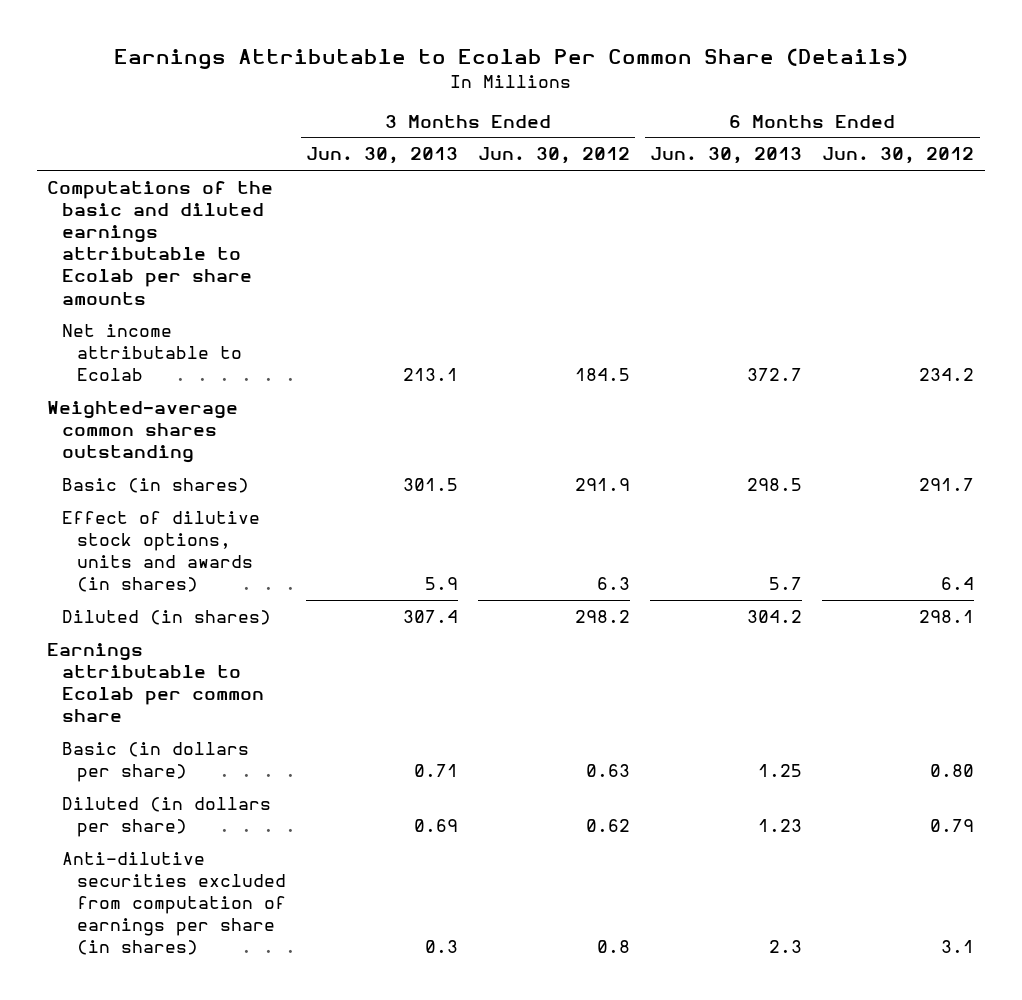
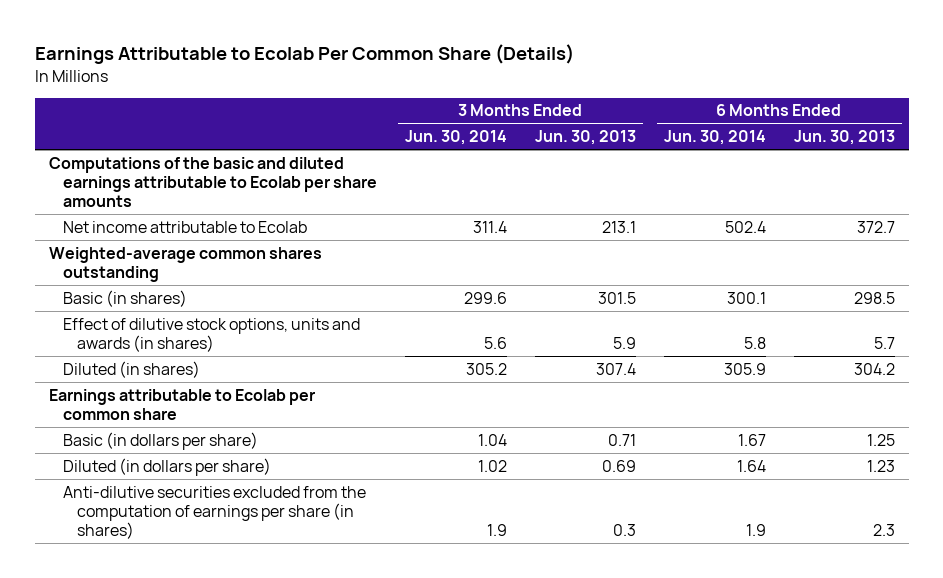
- | 3 Months Ended Jun. 30, 2013 | 3 Months Ended Jun. 30, 2012 | 6 Months Ended Jun. 30, 2013 | 6 Months Ended Jun. 30, 2012
+ | 3 Months Ended Jun. 30, 2014 | 3 Months Ended Jun. 30, 2013 | 6 Months Ended Jun. 30, 2014 | 6 Months Ended Jun. 30, 2013
- Anti-dilutive securities excluded from computation of earnings per share (in shares) | 0.3 | 0.8 | 2.3 | 3.1
+ Anti-dilutive securities excluded from the computation of earnings per share (in shares) | 1.9 | 0.3 | 1.9 | 2.3

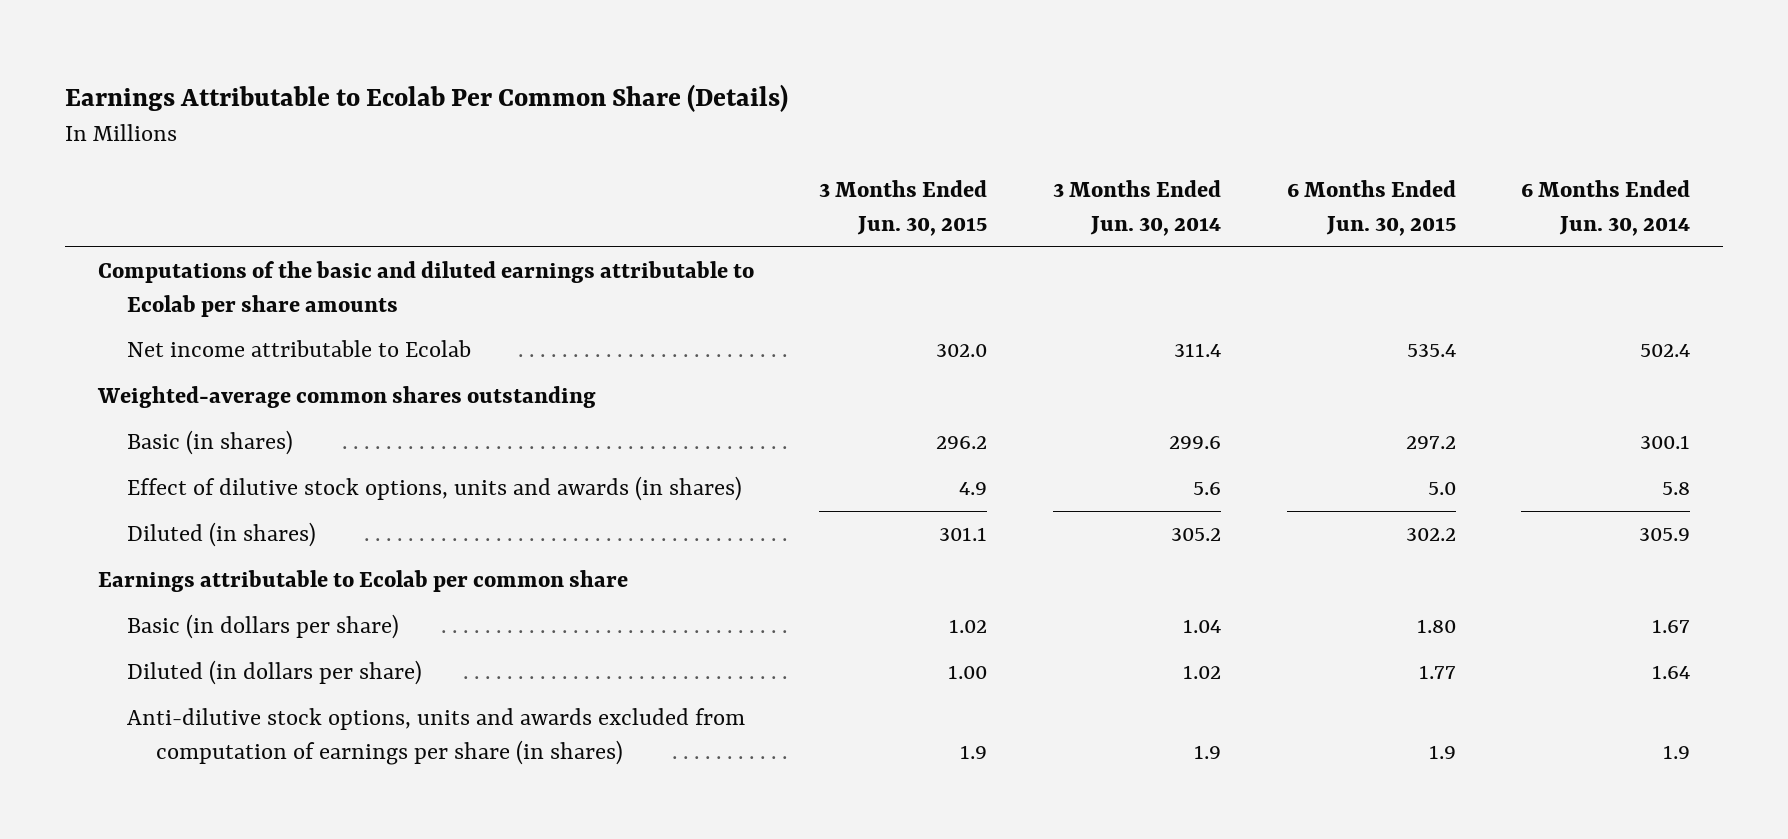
- | 3 Months Ended Jun. 30, 2014 | 3 Months Ended Jun. 30, 2013 | 6 Months Ended Jun. 30, 2014 | 6 Months Ended Jun. 30, 2013
+ | 3 Months Ended Jun. 30, 2015 | 3 Months Ended Jun. 30, 2014 | 6 Months Ended Jun. 30, 2015 | 6 Months Ended Jun. 30, 2014
- Anti-dilutive securities excluded from the computation of earnings per share (in shares) | 1.9 | 0.3 | 1.9 | 2.3
+ Anti-dilutive stock options, units and awards excluded from computation of earnings per share (in shares) | 1.9 | 1.9 | 1.9 | 1.9

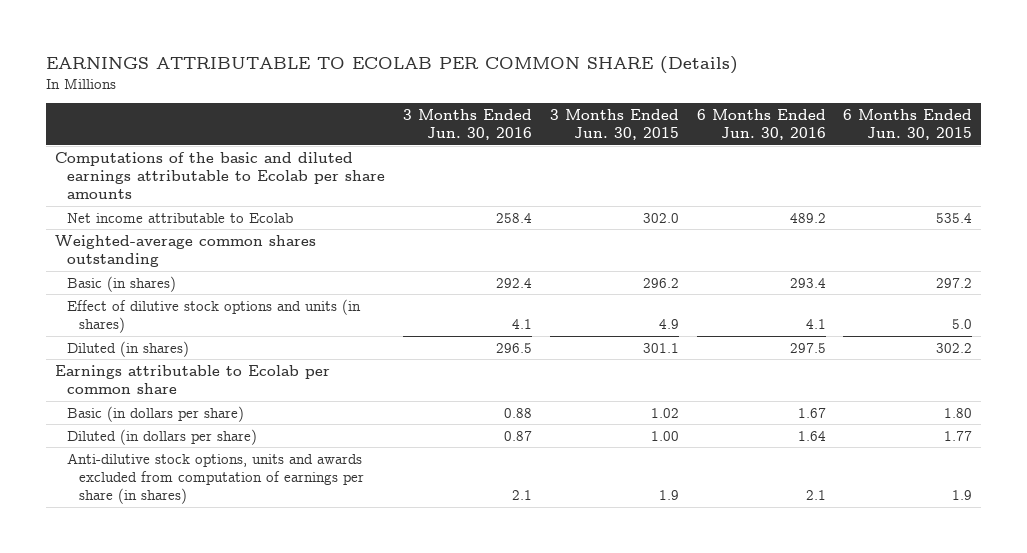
- Earnings Attributable to Ecolab Per Common Share (Details)
+ EARNINGS ATTRIBUTABLE TO ECOLAB PER COMMON SHARE (Details)
- | 3 Months Ended Jun. 30, 2015 | 3 Months Ended Jun. 30, 2014 | 6 Months Ended Jun. 30, 2015 | 6 Months Ended Jun. 30, 2014
+ | 3 Months Ended Jun. 30, 2016 | 3 Months Ended Jun. 30, 2015 | 6 Months Ended Jun. 30, 2016 | 6 Months Ended Jun. 30, 2015
- Effect of dilutive stock options, units and awards (in shares) | 4.9 | 5.6 | 5.0 | 5.8
+ Effect of dilutive stock options and units (in shares) | 4.1 | 4.9 | 4.1 | 5.0

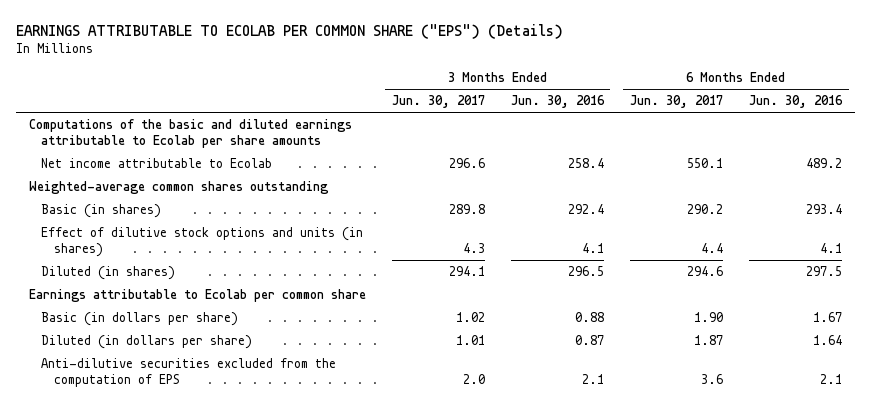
- EARNINGS ATTRIBUTABLE TO ECOLAB PER COMMON SHARE (Details)
+ EARNINGS ATTRIBUTABLE TO ECOLAB PER COMMON SHARE ("EPS") (Details)
- | 3 Months Ended Jun. 30, 2016 | 3 Months Ended Jun. 30, 2015 | 6 Months Ended Jun. 30, 2016 | 6 Months Ended Jun. 30, 2015
+ | 3 Months Ended Jun. 30, 2017 | 3 Months Ended Jun. 30, 2016 | 6 Months Ended Jun. 30, 2017 | 6 Months Ended Jun. 30, 2016
- Anti-dilutive stock options, units and awards excluded from computation of earnings per share (in shares) | 2.1 | 1.9 | 2.1 | 1.9
+ Anti-dilutive securities excluded from the computation of EPS | 2.0 | 2.1 | 3.6 | 2.1

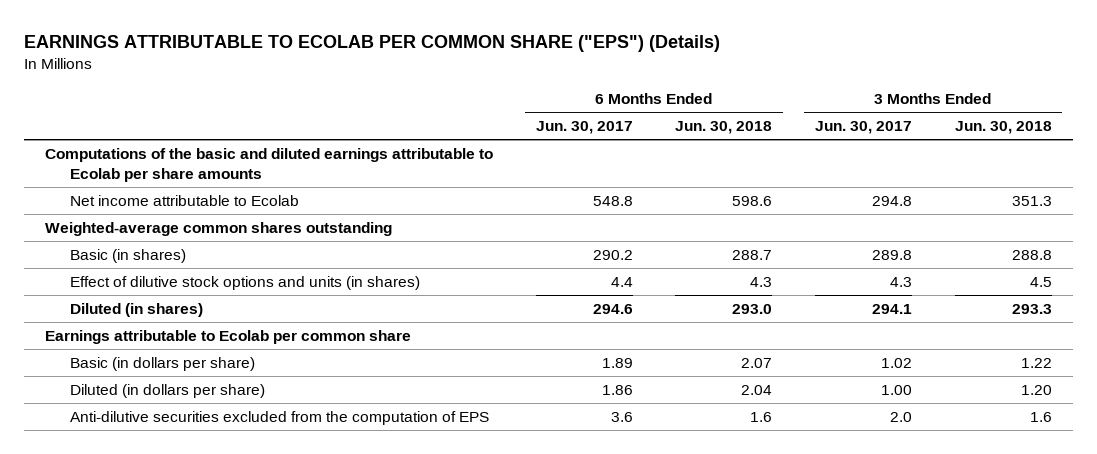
- | 3 Months Ended Jun. 30, 2017 | 3 Months Ended Jun. 30, 2016 | 6 Months Ended Jun. 30, 2017 | 6 Months Ended Jun. 30, 2016
+ | 6 Months Ended Jun. 30, 2017 | 6 Months Ended Jun. 30, 2018 | 3 Months Ended Jun. 30, 2017 | 3 Months Ended Jun. 30, 2018
- Net income attributable to Ecolab | 296.6 | 258.4 | 550.1 | 489.2
+ Net income attributable to Ecolab | 548.8 | 598.6 | 294.8 | 351.3
- Basic (in dollars per share) | 1.02 | 0.88 | 1.90 | 1.67
- Diluted (in dollars per share) | 1.01 | 0.87 | 1.87 | 1.64
+ Basic (in dollars per share) | 1.89 | 2.07 | 1.02 | 1.22
+ Diluted (in dollars per share) | 1.86 | 2.04 | 1.00 | 1.20

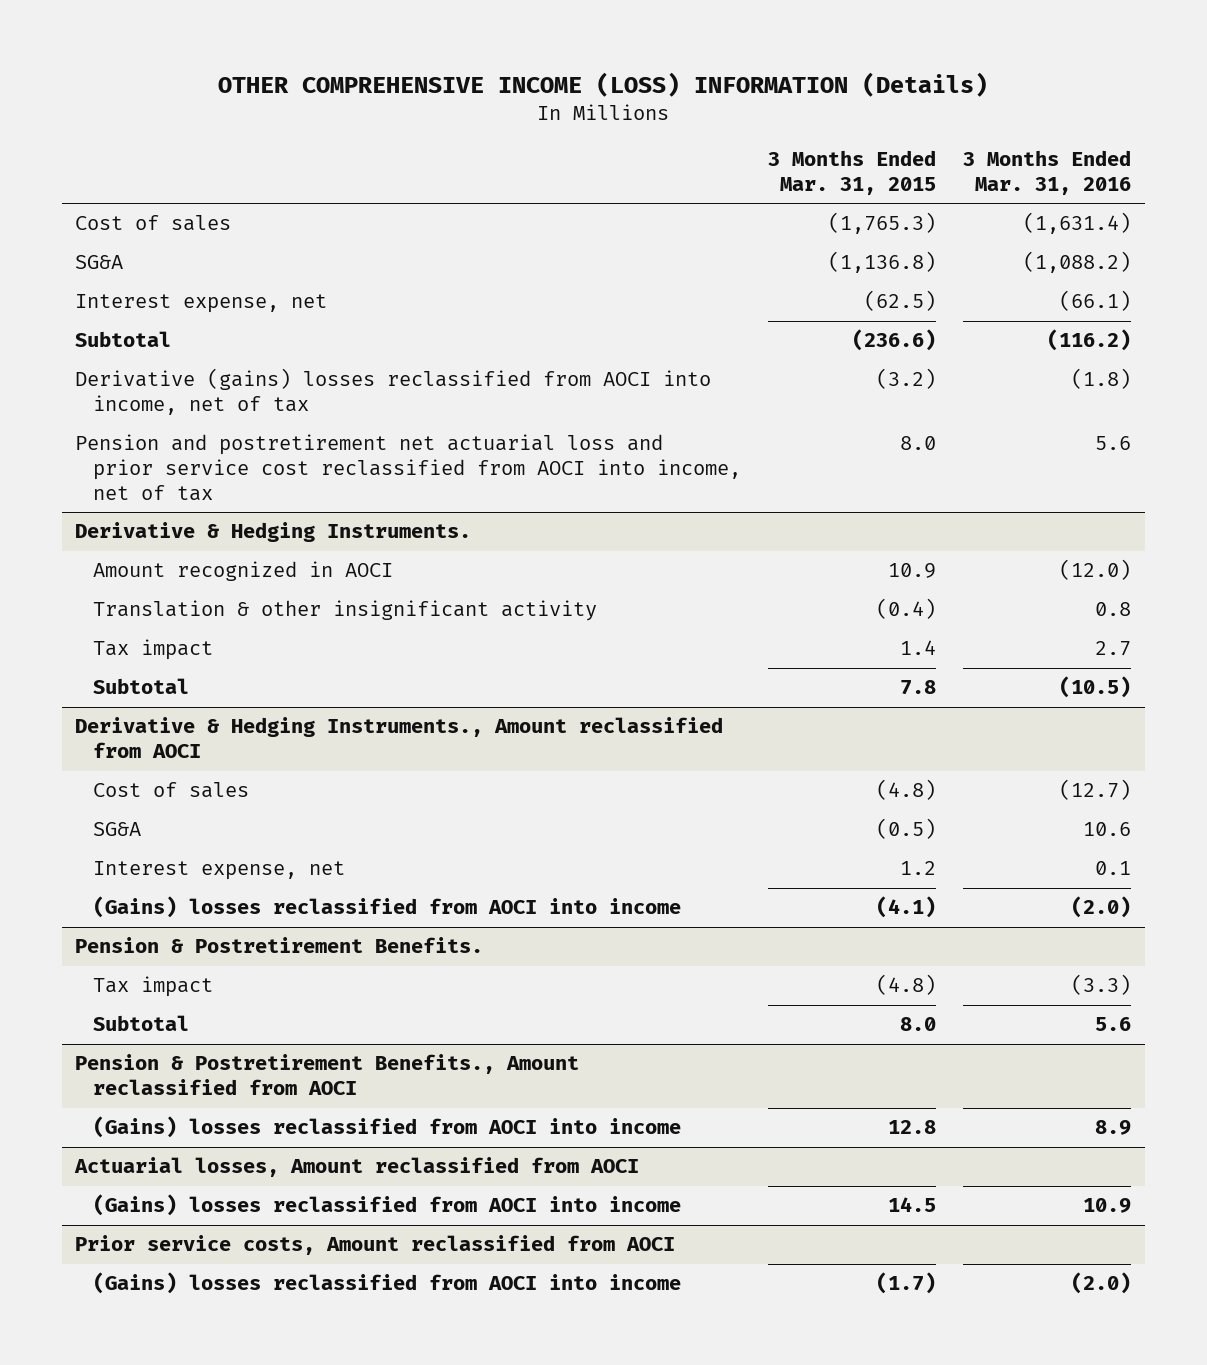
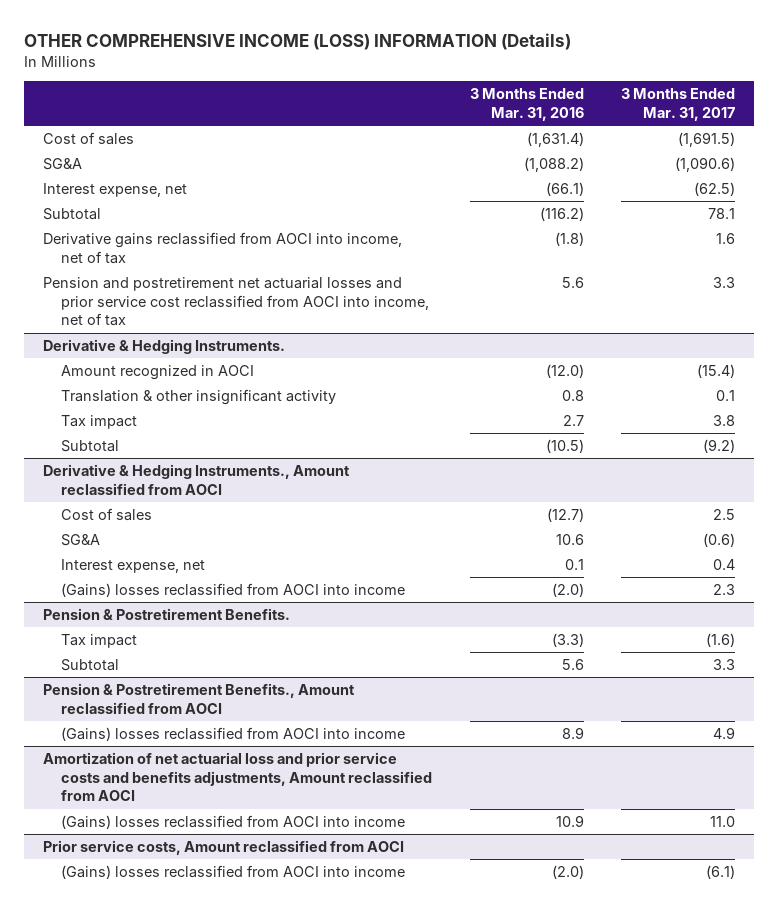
- | 3 Months Ended Mar. 31, 2015 | 3 Months Ended Mar. 31, 2016
+ | 3 Months Ended Mar. 31, 2016 | 3 Months Ended Mar. 31, 2017
- Derivative (gains) losses reclassified from AOCI into income, net of tax | (3.2) | (1.8)
- Pension and postretirement net actuarial loss and prior service cost reclassified from AOCI into income, net of tax | 8.0 | 5.6
+ Derivative gains reclassified from AOCI into income, net of tax | (1.8) | 1.6
+ Pension and postretirement net actuarial losses and prior service cost reclassified from AOCI into income, net of tax | 5.6 | 3.3
- Actuarial losses, Amount reclassified from AOCI
+ Amortization of net actuarial loss and prior service costs and benefits adjustments, Amount reclassified from AOCI

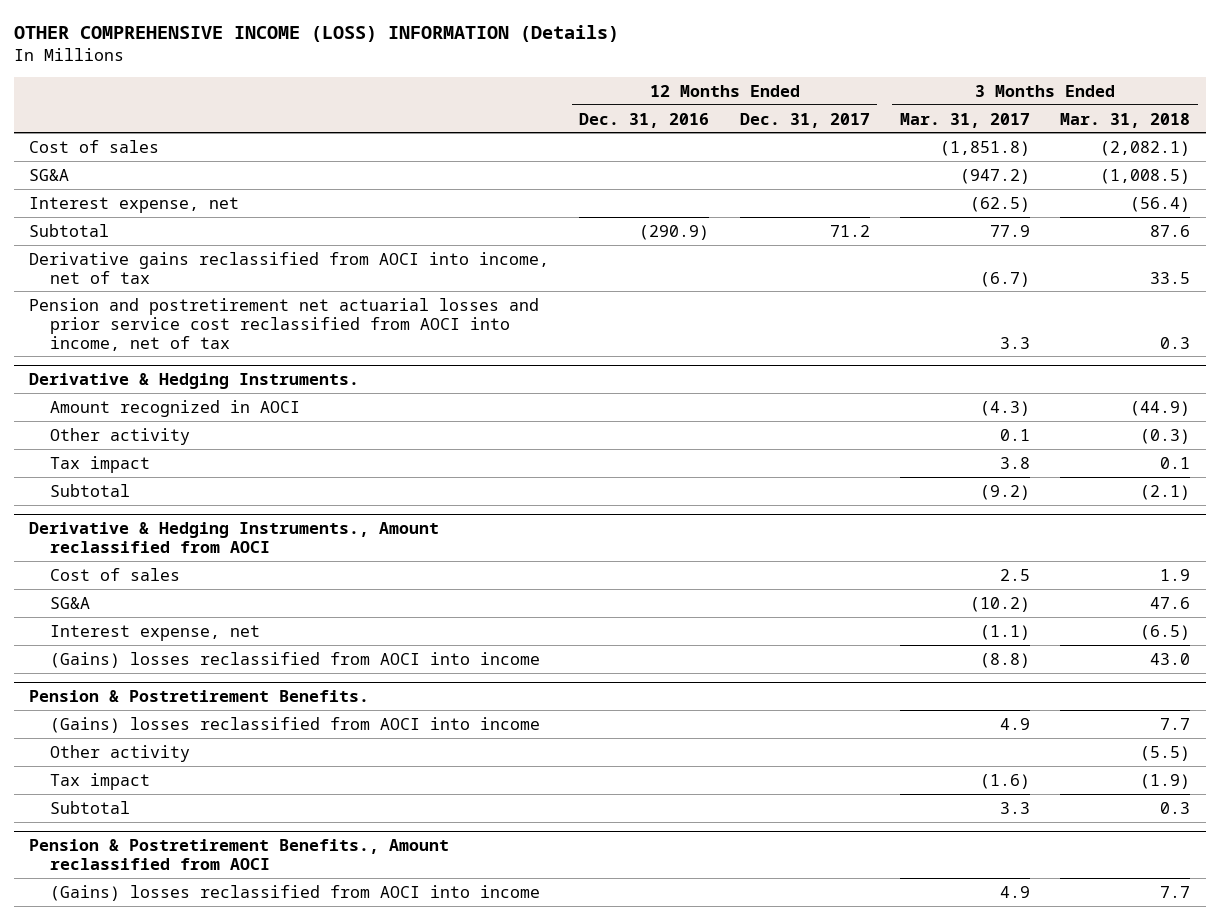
- | 3 Months Ended Mar. 31, 2016 | 3 Months Ended Mar. 31, 2017
+ | 12 Months Ended Dec. 31, 2016 | 12 Months Ended Dec. 31, 2017 | 3 Months Ended Mar. 31, 2017 | 3 Months Ended Mar. 31, 2018
- Cost of sales | (1,631.4) | (1,691.5)
- SG&A | (1,088.2) | (1,090.6)
+ Cost of sales | | | (1,851.8) | (2,082.1)
+ SG&A | | | (947.2) | (1,008.5)
- Subtotal | (116.2) | 78.1
- Derivative gains reclassified from AOCI into income, net of tax | (1.8) | 1.6
+ Subtotal | (290.9) | 71.2 | 77.9 | 87.6
+ Derivative gains reclassified from AOCI into income, net of tax | | | (6.7) | 33.5
@ Derivative & Hedging Instruments.
- Amount recognized in AOCI | (12.0) | (15.4)
- Translation & other insignificant activity | 0.8 | 0.1
+ Amount recognized in AOCI | | | (4.3) | (44.9)
+ Other activity | | | 0.1 | (0.3)
@ Derivative & Hedging Instruments., Amount reclassified from AOCI
- SG&A | 10.6 | (0.6)
- Interest expense, net | 0.1 | 0.4
- (Gains) losses reclassified from AOCI into income | (2.0) | 2.3
+ SG&A | | | (10.2) | 47.6
+ Interest expense, net | | | (1.1) | (6.5)
+ (Gains) losses reclassified from AOCI into income | | | (8.8) | 43.0
@ Pension & Postretirement Benefits.
+ (Gains) losses reclassified from AOCI into income | | | 4.9 | 7.7
+ Other activity | | | | (5.5)
- Amortization of net actuarial loss and prior service costs and benefits adjustments, Amount reclassified from AOCI
- (Gains) losses reclassified from AOCI into income | 10.9 | 11.0
- Prior service costs, Amount reclassified from AOCI
- (Gains) losses reclassified from AOCI into income | (2.0) | (6.1)

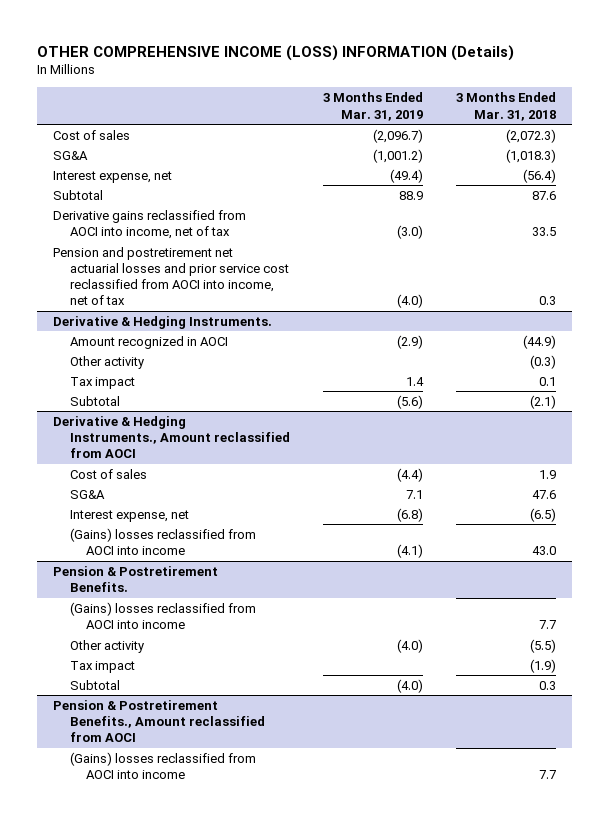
- | 12 Months Ended Dec. 31, 2016 | 12 Months Ended Dec. 31, 2017 | 3 Months Ended Mar. 31, 2017 | 3 Months Ended Mar. 31, 2018
+ | 3 Months Ended Mar. 31, 2019 | 3 Months Ended Mar. 31, 2018
- Cost of sales | | | (1,851.8) | (2,082.1)
- SG&A | | | (947.2) | (1,008.5)
+ Cost of sales | (2,096.7) | (2,072.3)
+ SG&A | (1,001.2) | (1,018.3)

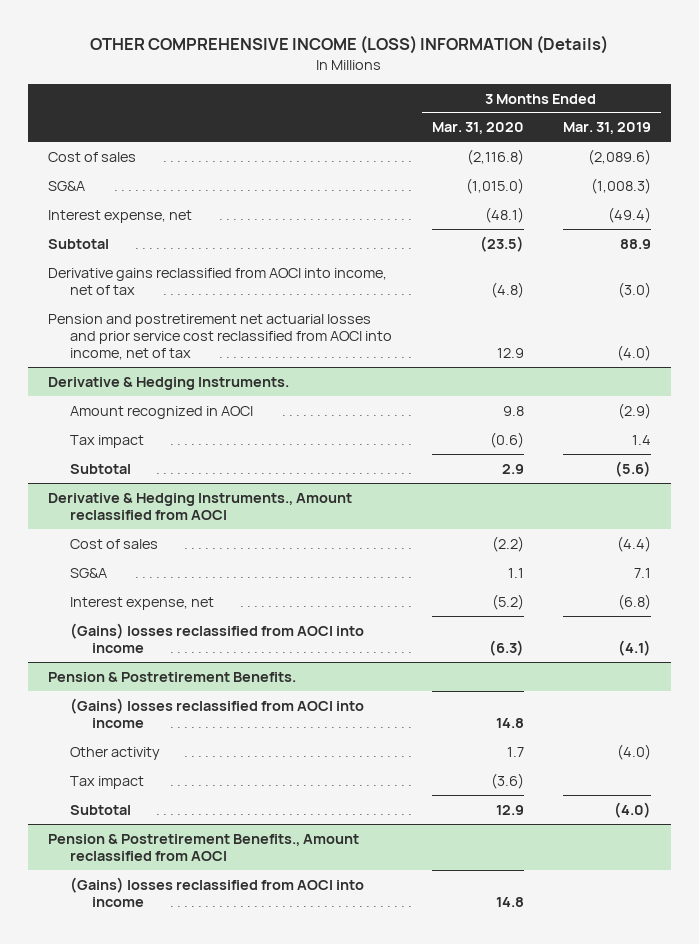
- | 3 Months Ended Mar. 31, 2019 | 3 Months Ended Mar. 31, 2018
+ | 3 Months Ended Mar. 31, 2020 | 3 Months Ended Mar. 31, 2019
- Cost of sales | (2,096.7) | (2,072.3)
- SG&A | (1,001.2) | (1,018.3)
+ Cost of sales | (2,116.8) | (2,089.6)
+ SG&A | (1,015.0) | (1,008.3)
@ Derivative & Hedging Instruments.
- Other activity | | (0.3)

